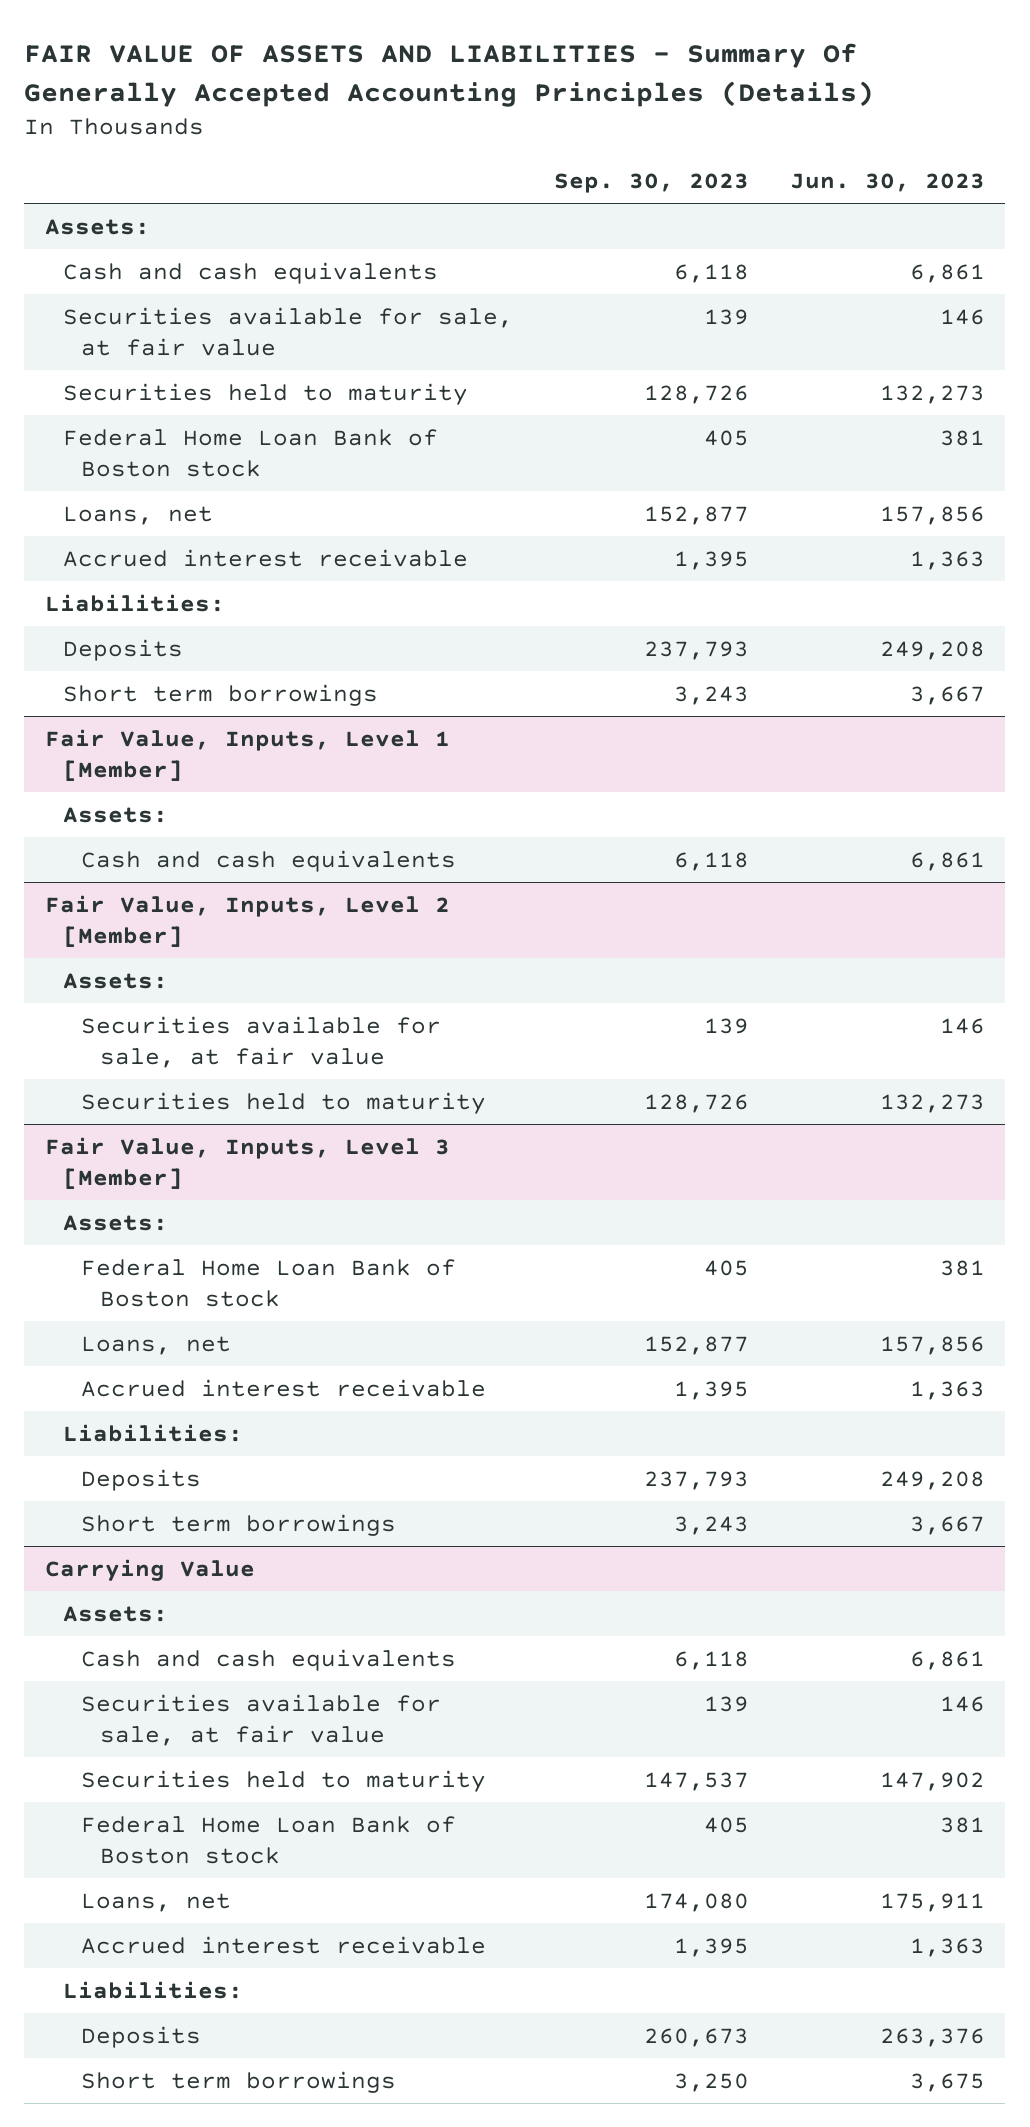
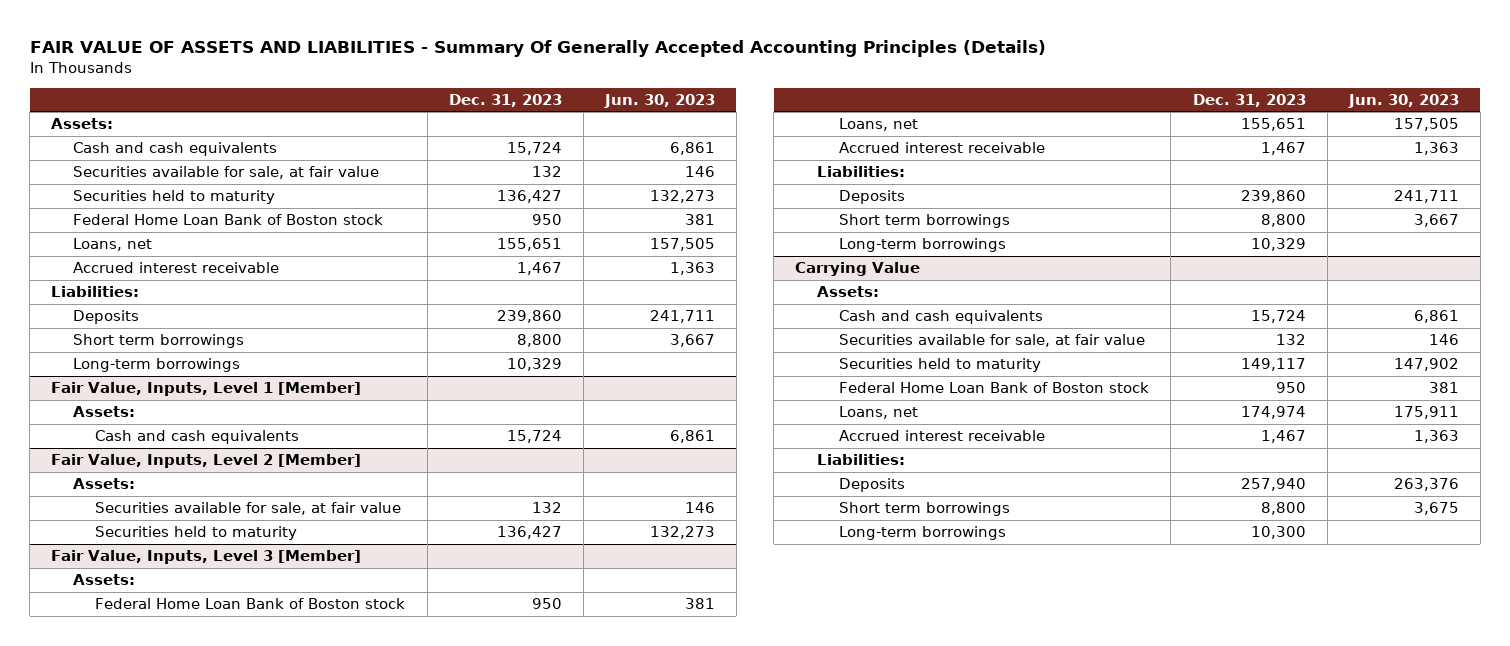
- | Sep. 30, 2023 | Jun. 30, 2023
+ | Dec. 31, 2023 | Jun. 30, 2023
- Loans, net | 152,877 | 157,856
+ Loans, net | 155,651 | 157,505
- Deposits | 237,793 | 249,208
+ Deposits | 239,860 | 241,711
+ Long-term borrowings | 10,329 |
@ Fair Value, Inputs, Level 3 [Member]
- Loans, net | 152,877 | 157,856
+ Loans, net | 155,651 | 157,505
- Deposits | 237,793 | 249,208
+ Deposits | 239,860 | 241,711
+ Long-term borrowings | 10,329 |
@ Carrying Value
+ Long-term borrowings | 10,300 |

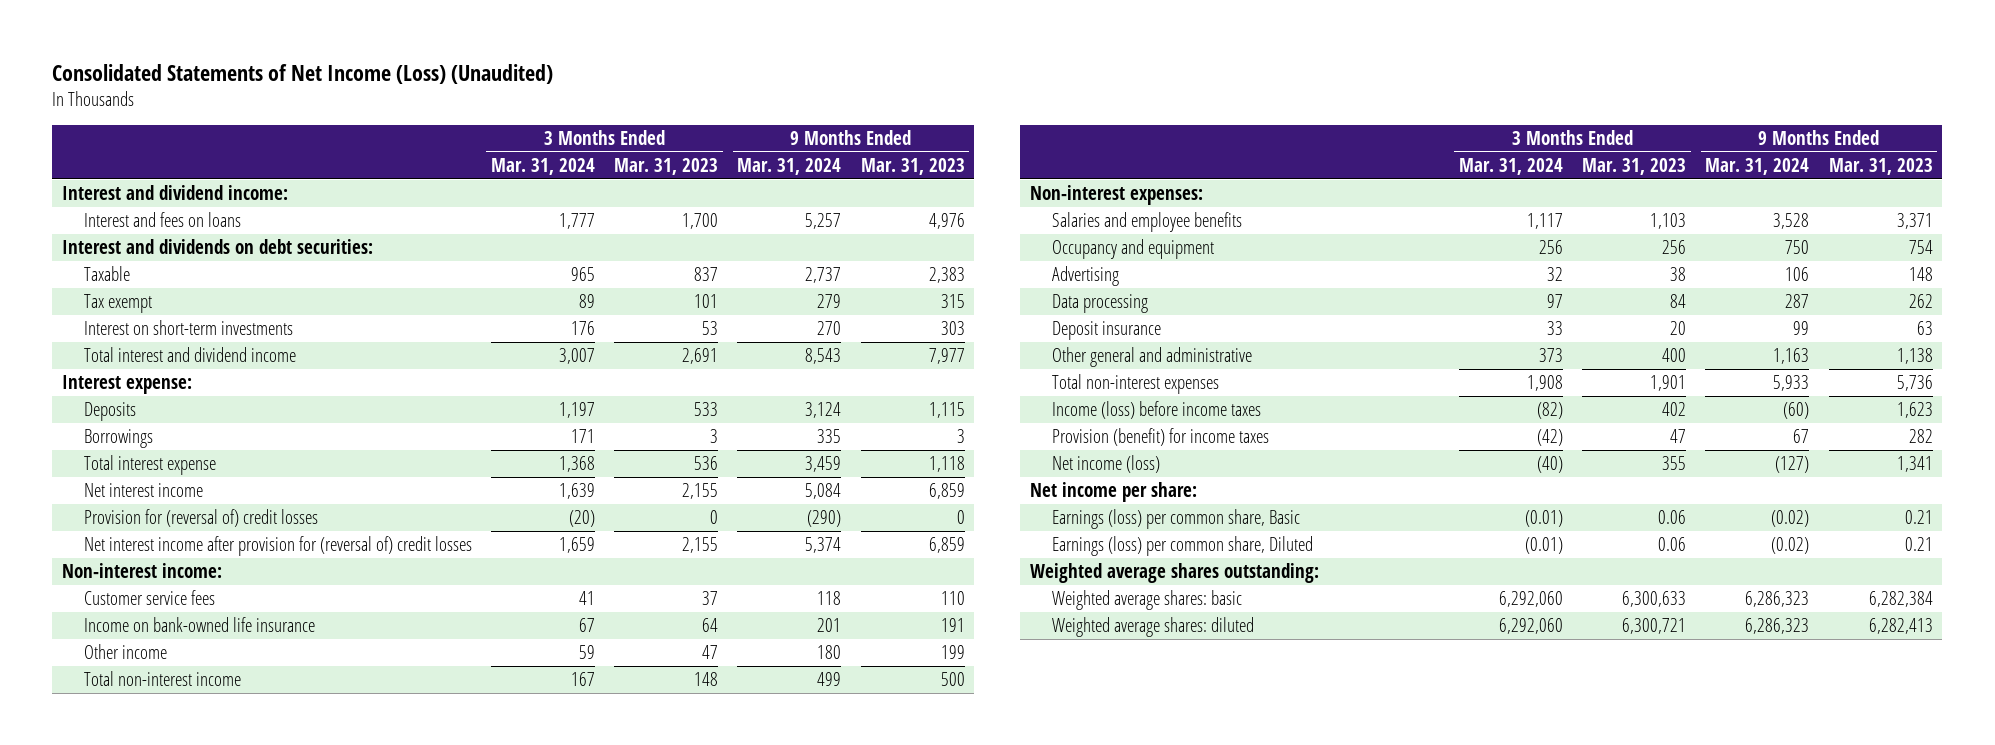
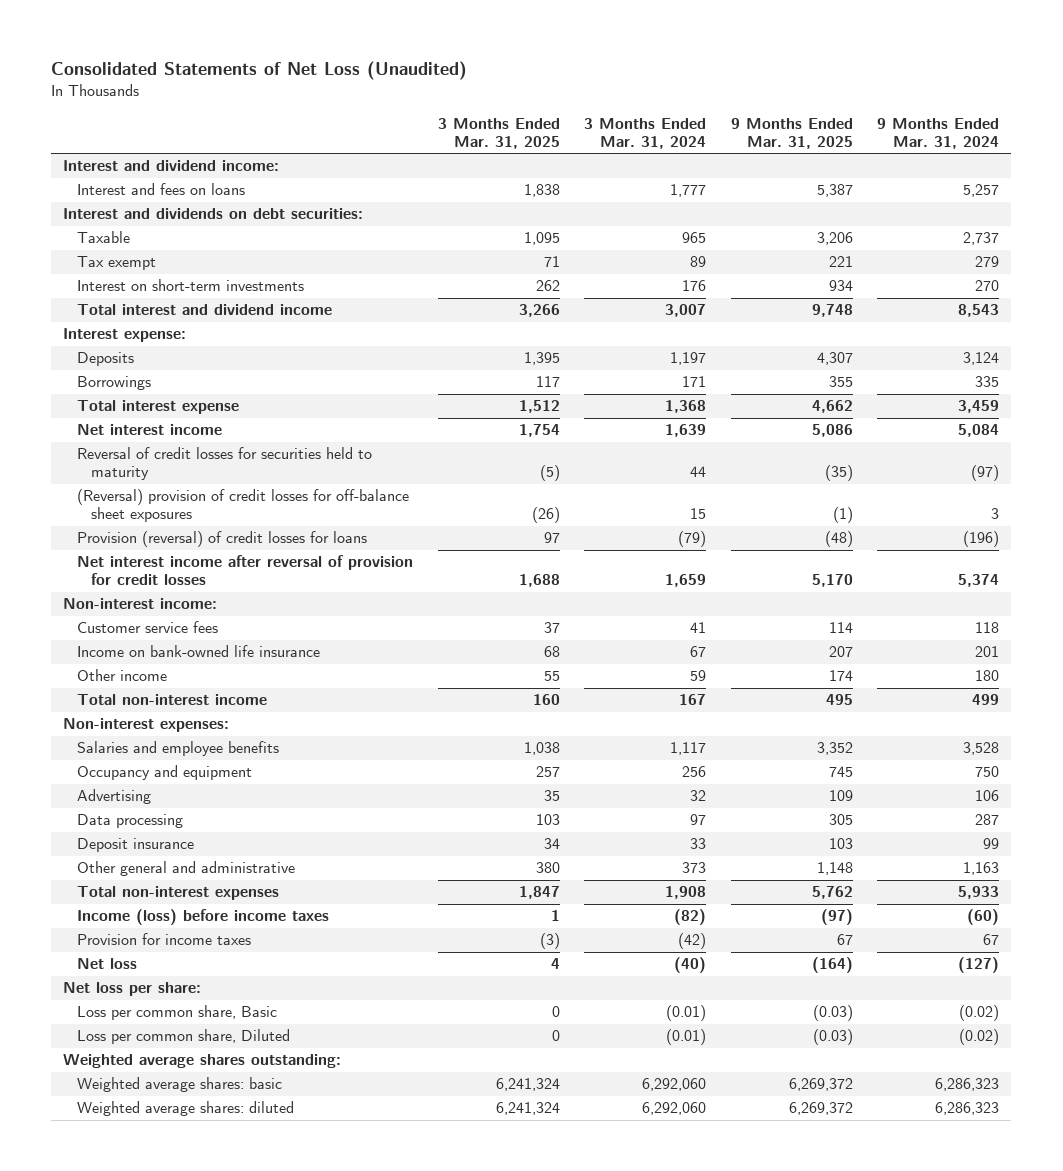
- Consolidated Statements of Net Income (Loss) (Unaudited)
+ Consolidated Statements of Net Loss (Unaudited)
- | 3 Months Ended Mar. 31, 2024 | 3 Months Ended Mar. 31, 2023 | 9 Months Ended Mar. 31, 2024 | 9 Months Ended Mar. 31, 2023
+ | 3 Months Ended Mar. 31, 2025 | 3 Months Ended Mar. 31, 2024 | 9 Months Ended Mar. 31, 2025 | 9 Months Ended Mar. 31, 2024
- Provision for (reversal of) credit losses | (20) | 0 | (290) | 0
- Net interest income after provision for (reversal of) credit losses | 1,659 | 2,155 | 5,374 | 6,859
+ Reversal of credit losses for securities held to maturity | (5) | 44 | (35) | (97)
+ (Reversal) provision of credit losses for off-balance sheet exposures | (26) | 15 | (1) | 3
+ Provision (reversal) of credit losses for loans | 97 | (79) | (48) | (196)
+ Net interest income after reversal of provision for credit losses | 1,688 | 1,659 | 5,170 | 5,374
- Provision (benefit) for income taxes | (42) | 47 | 67 | 282
- Net income (loss) | (40) | 355 | (127) | 1,341
- Net income per share:
- Earnings (loss) per common share, Basic | (0.01) | 0.06 | (0.02) | 0.21
- Earnings (loss) per common share, Diluted | (0.01) | 0.06 | (0.02) | 0.21
+ Provision for income taxes | (3) | (42) | 67 | 67
+ Net loss | 4 | (40) | (164) | (127)
+ Net loss per share:
+ Loss per common share, Basic | 0 | (0.01) | (0.03) | (0.02)
+ Loss per common share, Diluted | 0 | (0.01) | (0.03) | (0.02)

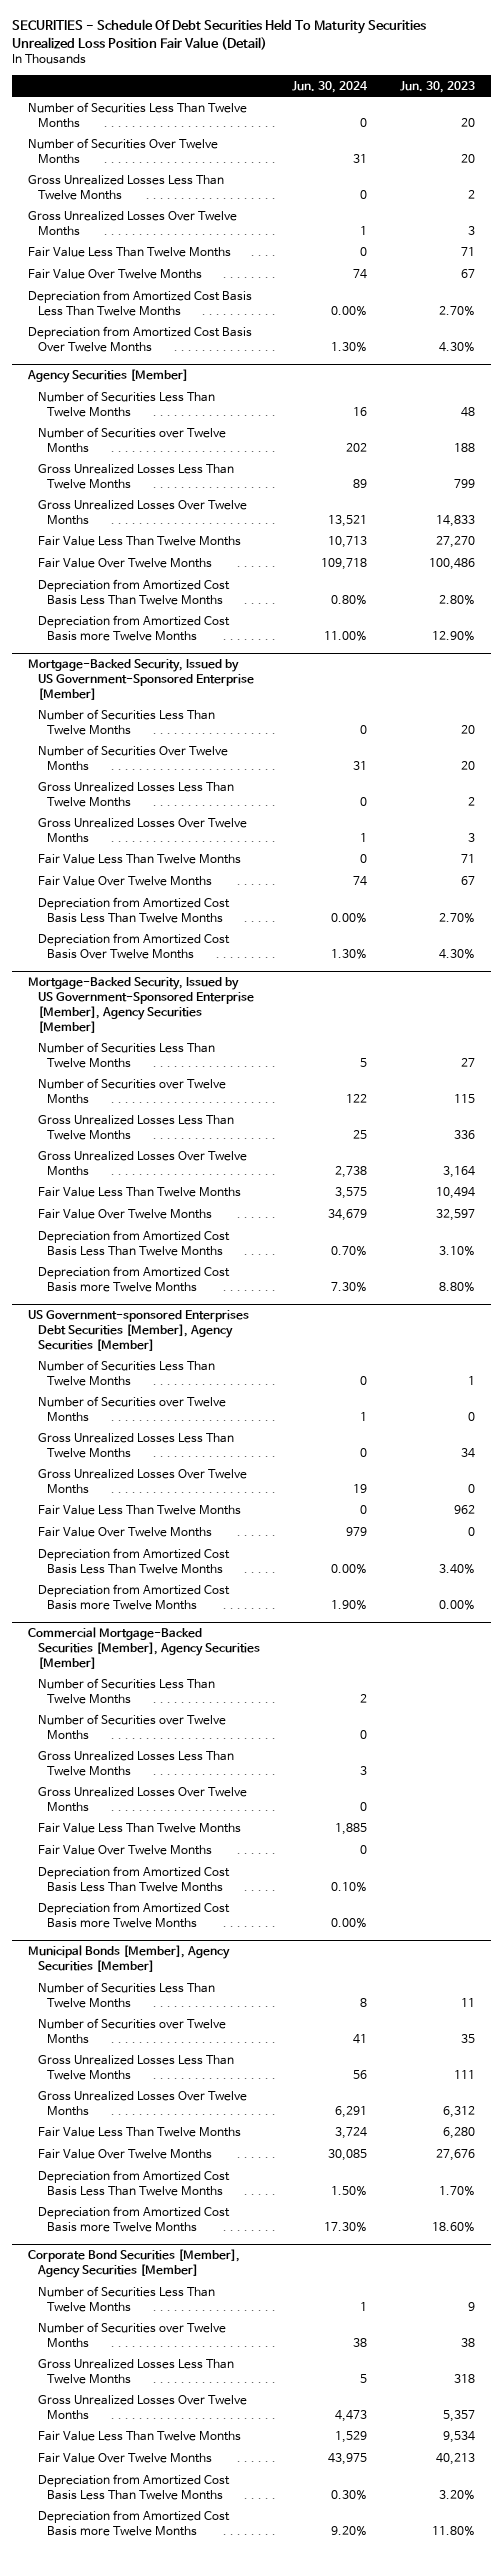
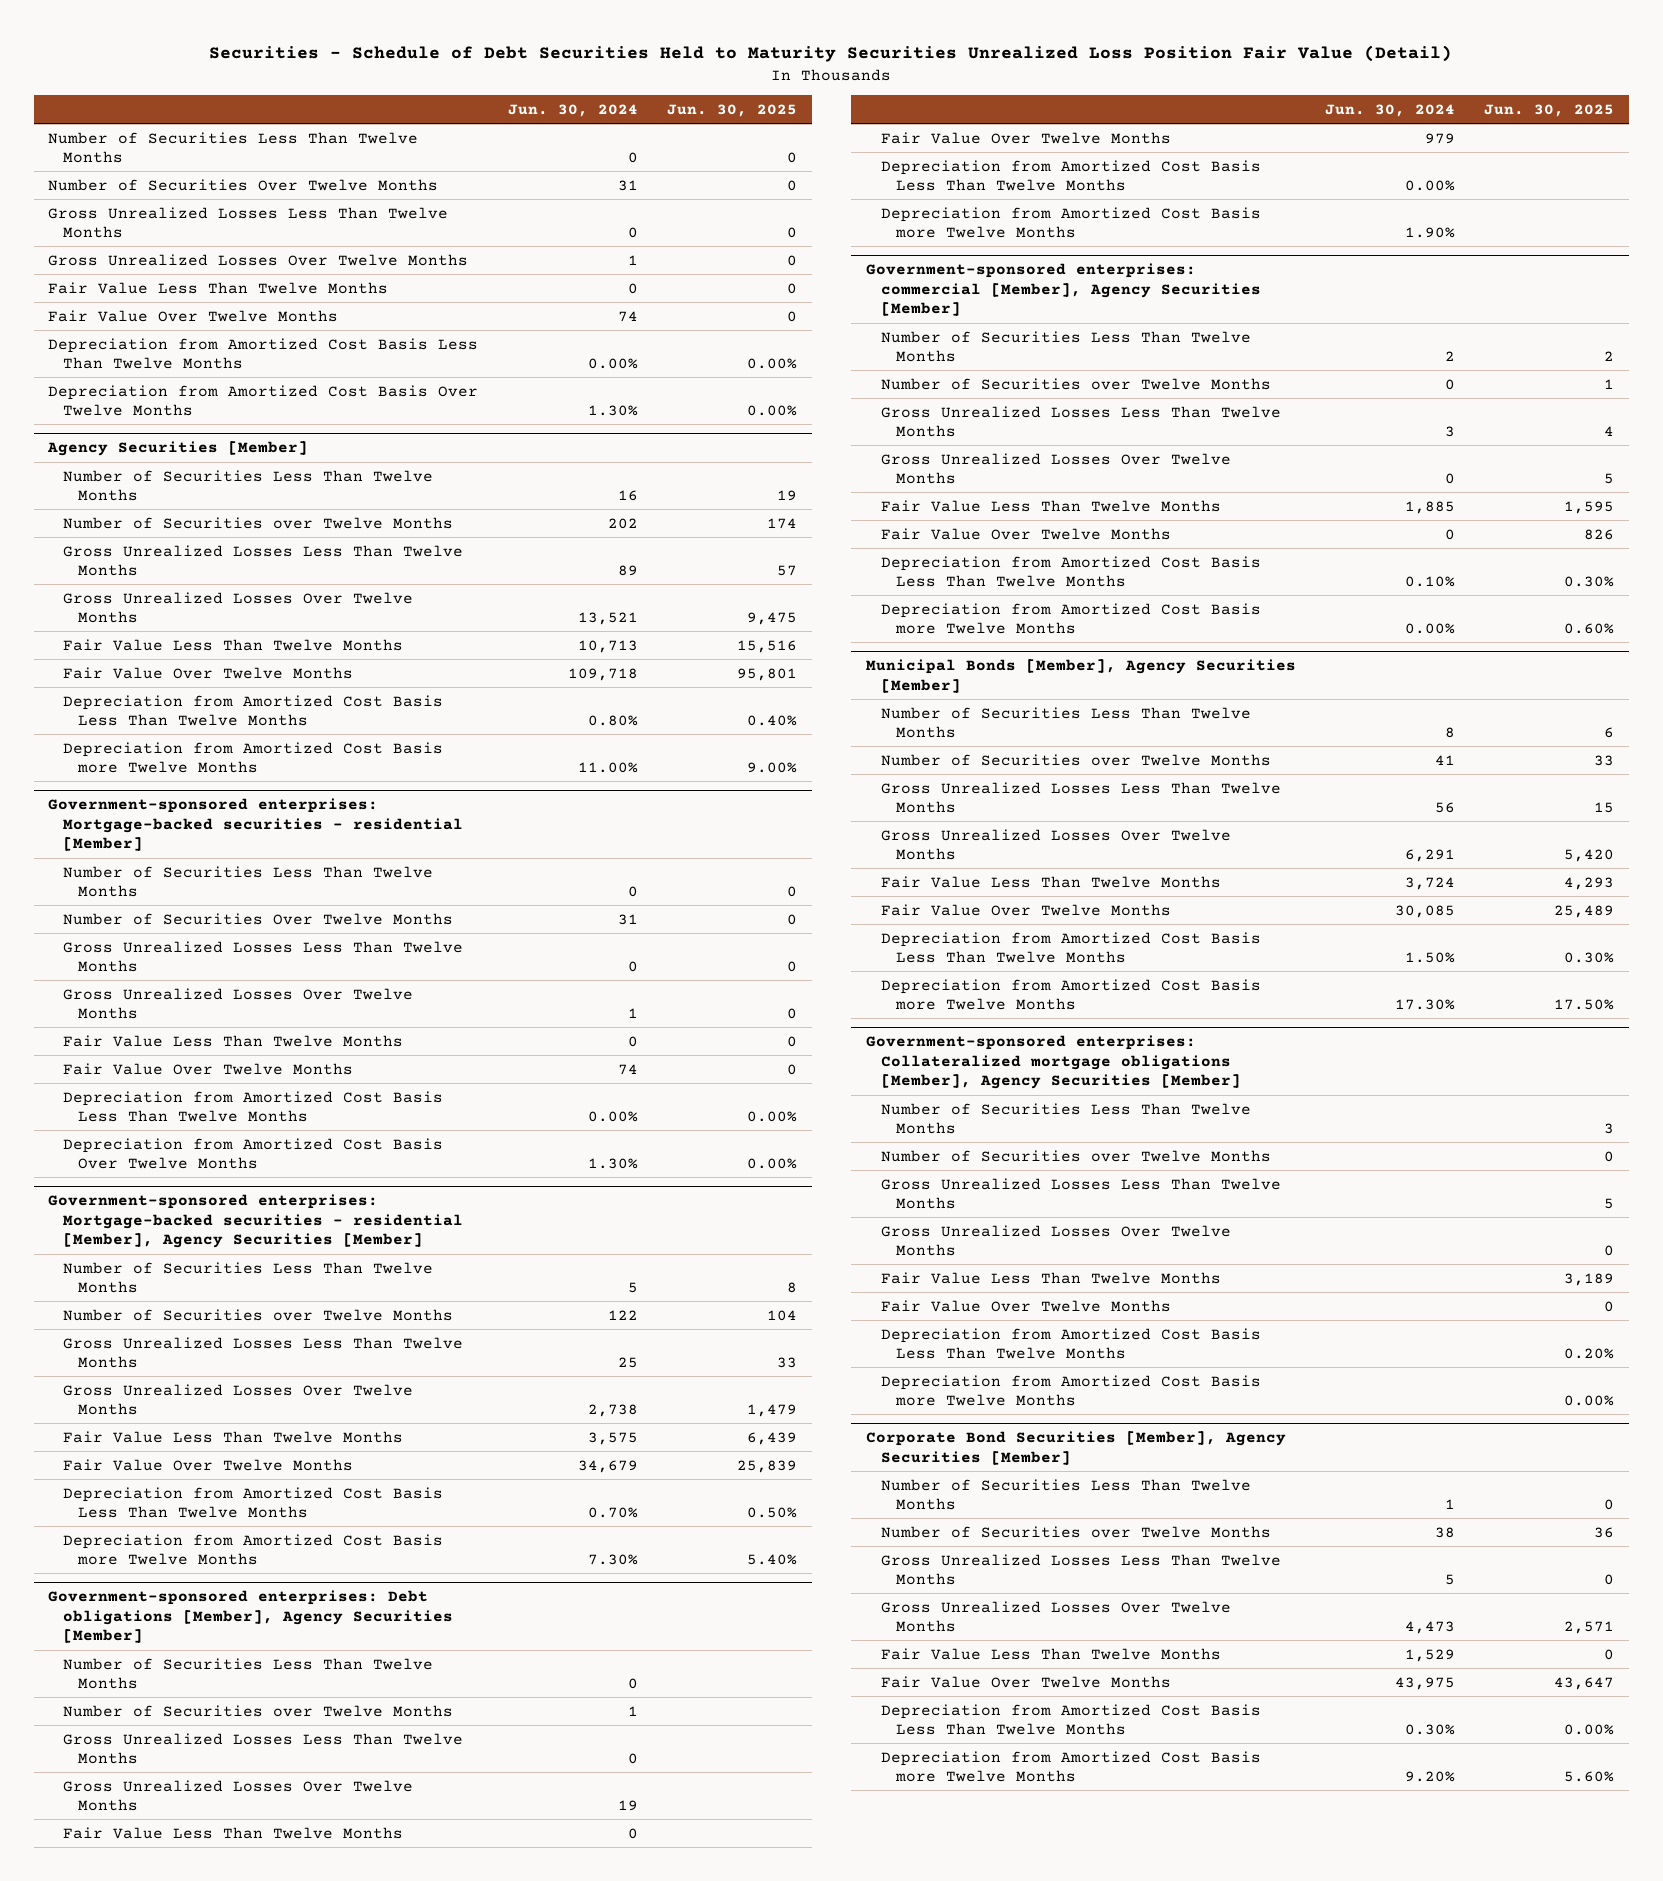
- SECURITIES - Schedule Of Debt Securities Held To Maturity Securities Unrealized Loss Position Fair Value (Detail)
+ Securities - Schedule of Debt Securities Held to Maturity Securities Unrealized Loss Position Fair Value (Detail)
- | Jun. 30, 2024 | Jun. 30, 2023
+ | Jun. 30, 2024 | Jun. 30, 2025
- Mortgage-Backed Security, Issued by US Government-Sponsored Enterprise [Member]
+ Government-sponsored enterprises: Mortgage-backed securities - residential [Member]
- Mortgage-Backed Security, Issued by US Government-Sponsored Enterprise [Member], Agency Securities [Member]
+ Government-sponsored enterprises: Mortgage-backed securities - residential [Member], Agency Securities [Member]
- US Government-sponsored Enterprises Debt Securities [Member], Agency Securities [Member]
+ Government-sponsored enterprises: Debt obligations [Member], Agency Securities [Member]
- Commercial Mortgage-Backed Securities [Member], Agency Securities [Member]
+ Government-sponsored enterprises: commercial [Member], Agency Securities [Member]
+ Government-sponsored enterprises: Collateralized mortgage obligations [Member], Agency Securities [Member]
+ Number of Securities Less Than Twelve Months | | 3
+ Number of Securities over Twelve Months | | 0
+ Gross Unrealized Losses Less Than Twelve Months | | 5
+ Gross Unrealized Losses Over Twelve Months | | 0
+ Fair Value Less Than Twelve Months | | 3,189
+ Fair Value Over Twelve Months | | 0
+ Depreciation from Amortized Cost Basis Less Than Twelve Months | | 0.20%
+ Depreciation from Amortized Cost Basis more Twelve Months | | 0.00%

